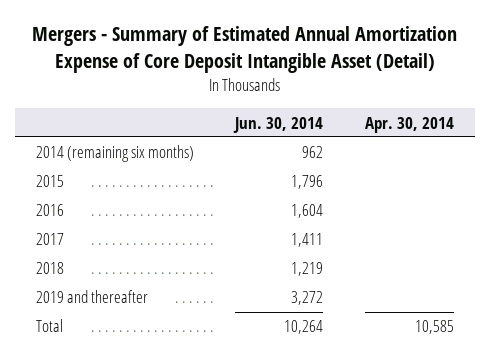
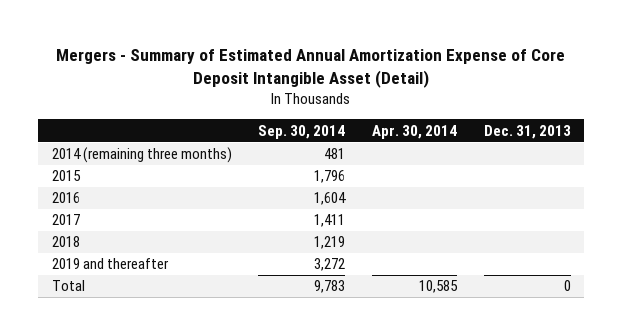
- | Jun. 30, 2014 | Apr. 30, 2014
+ | Sep. 30, 2014 | Apr. 30, 2014 | Dec. 31, 2013
- 2014 (remaining six months) | 962 |
+ 2014 (remaining three months) | 481 | |

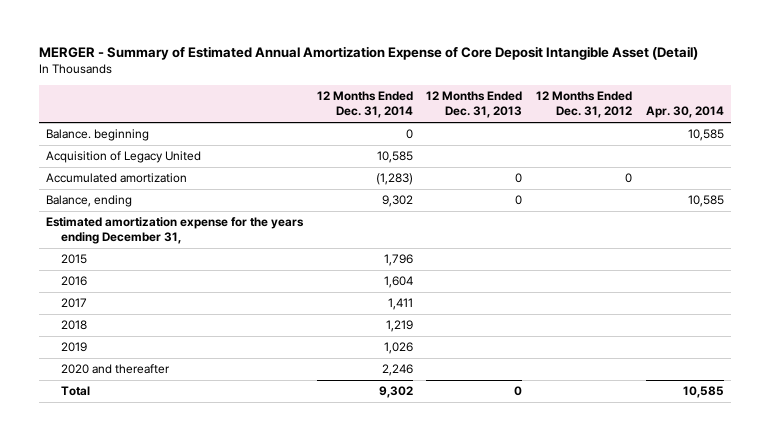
- Mergers - Summary of Estimated Annual Amortization Expense of Core Deposit Intangible Asset (Detail)
+ MERGER - Summary of Estimated Annual Amortization Expense of Core Deposit Intangible Asset (Detail)
- | Sep. 30, 2014 | Apr. 30, 2014 | Dec. 31, 2013
+ | 12 Months Ended Dec. 31, 2014 | 12 Months Ended Dec. 31, 2013 | 12 Months Ended Dec. 31, 2012 | Apr. 30, 2014
- 2014 (remaining three months) | 481 | |
+ Balance. beginning | 0 | | | 10,585
+ Acquisition of Legacy United | 10,585 | | |
+ Accumulated amortization | (1,283) | 0 | 0 |
+ Balance, ending | 9,302 | 0 | | 10,585
+ Estimated amortization expense for the years ending December 31,
- 2019 and thereafter | 3,272 | |
+ 2019 | 1,026 | | |
+ 2020 and thereafter | 2,246 | | |

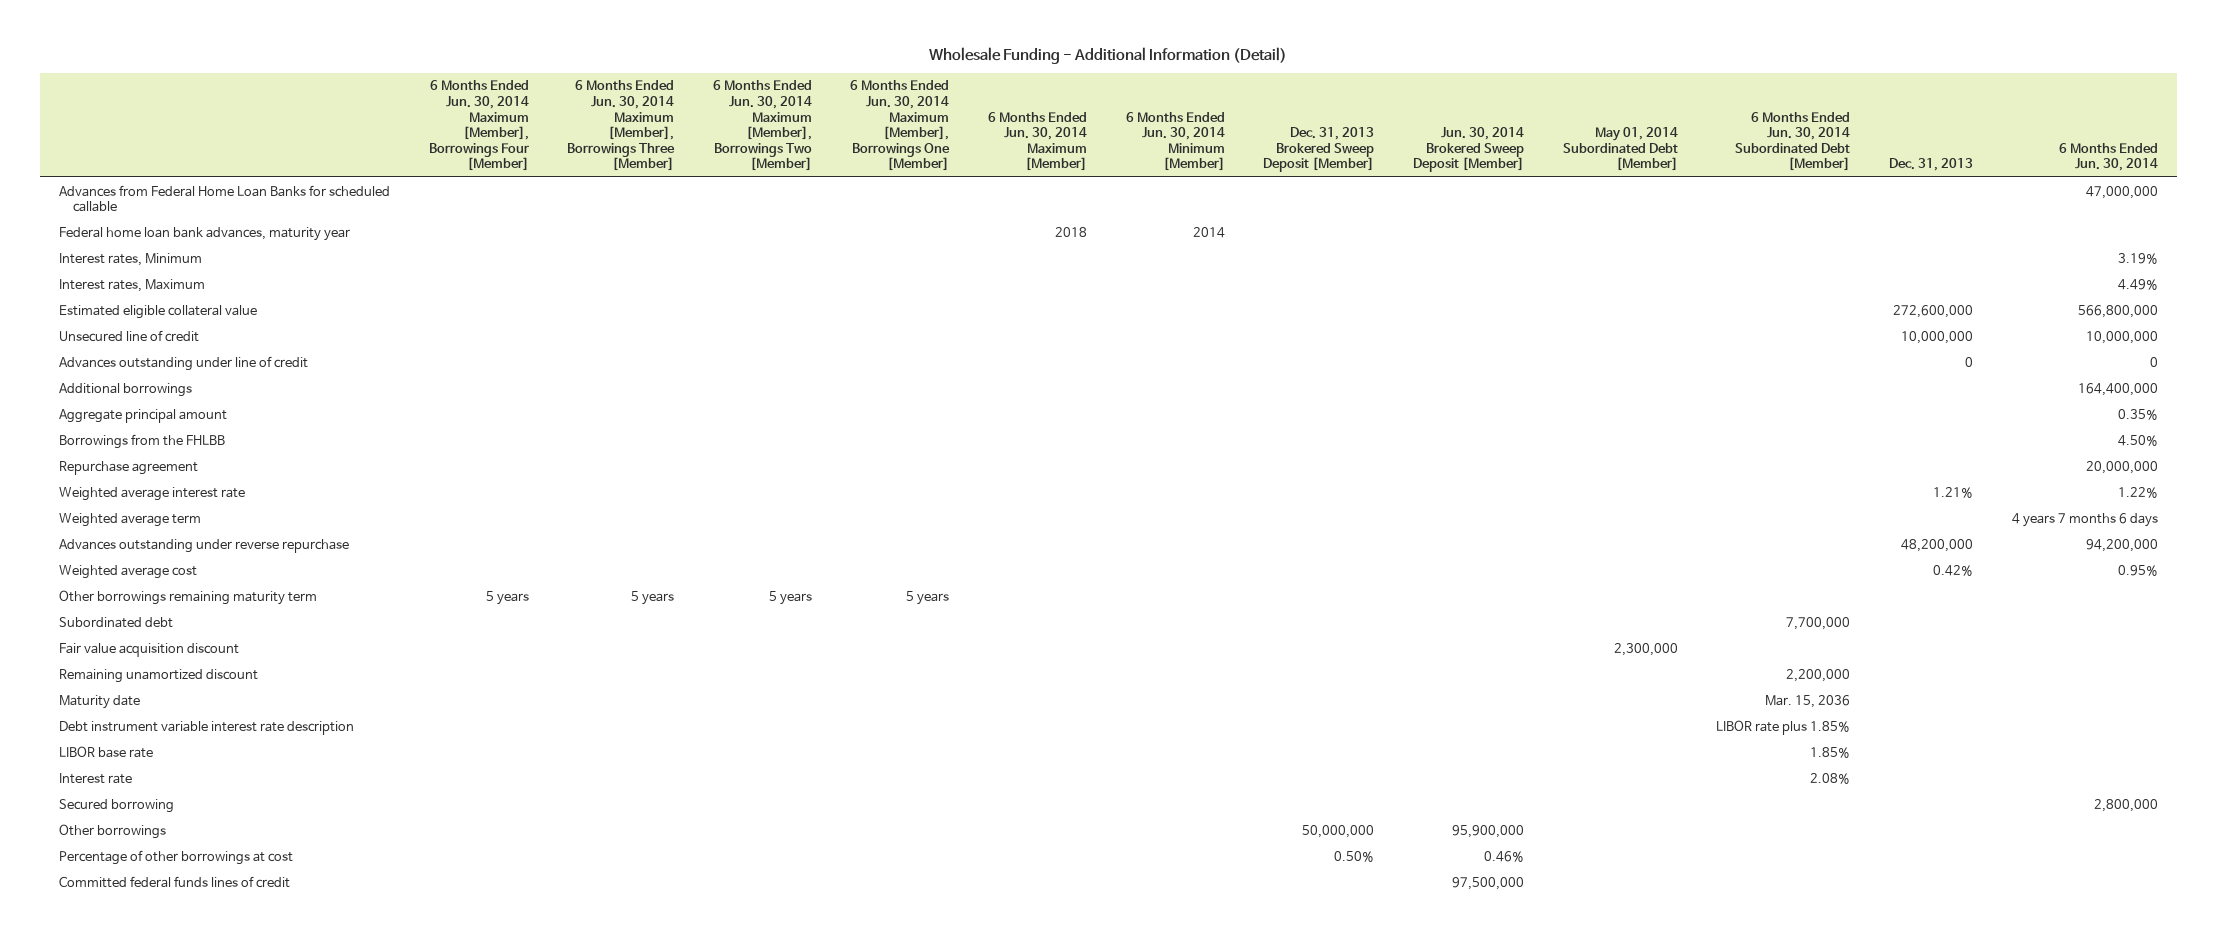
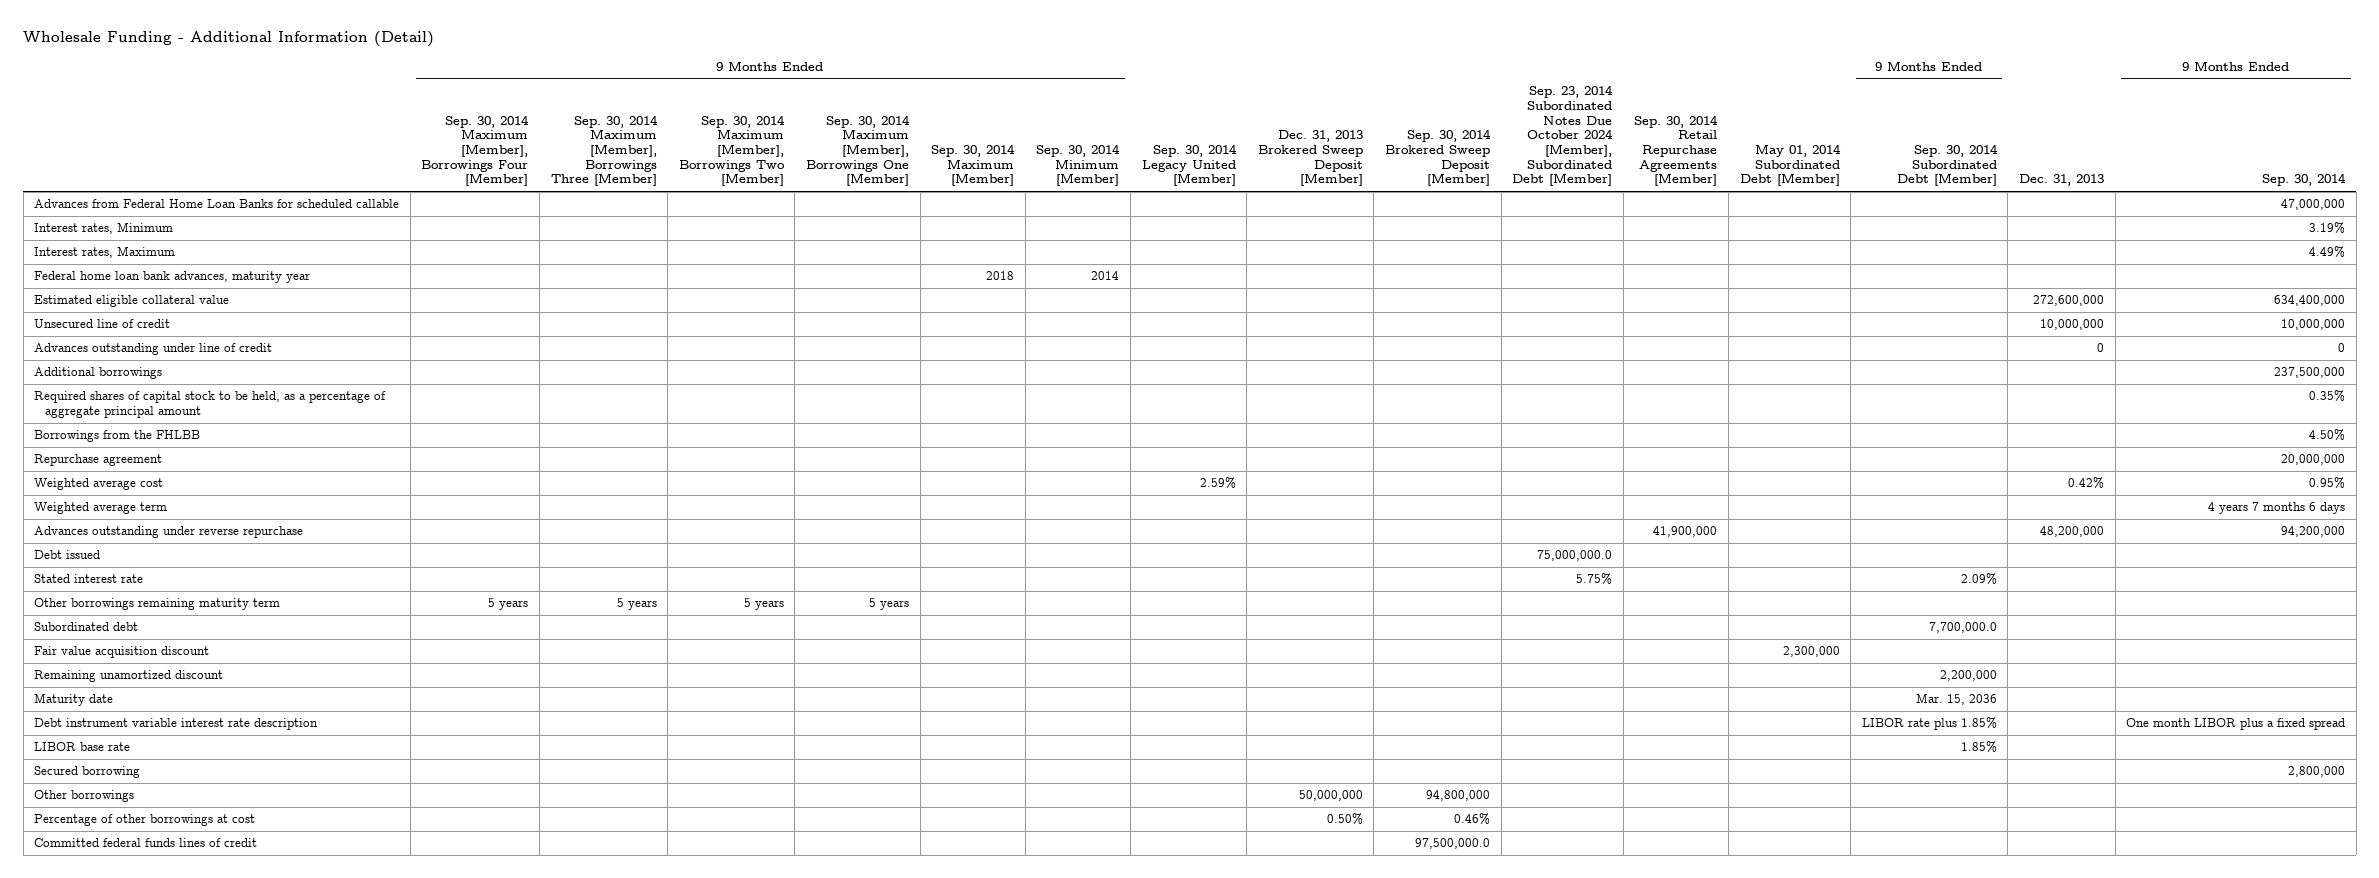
- | 6 Months Ended Jun. 30, 2014 Maximum [Member], Borrowings Four [Member] | 6 Months Ended Jun. 30, 2014 Maximum [Member], Borrowings Three [Member] | 6 Months Ended Jun. 30, 2014 Maximum [Member], Borrowings Two [Member] | 6 Months Ended Jun. 30, 2014 Maximum [Member], Borrowings One [Member] | 6 Months Ended Jun. 30, 2014 Maximum [Member] | 6 Months Ended Jun. 30, 2014 Minimum [Member] | Dec. 31, 2013 Brokered Sweep Deposit [Member] | Jun. 30, 2014 Brokered Sweep Deposit [Member] | May 01, 2014 Subordinated Debt [Member] | 6 Months Ended Jun. 30, 2014 Subordinated Debt [Member] | Dec. 31, 2013 | 6 Months Ended Jun. 30, 2014
+ | 9 Months Ended Sep. 30, 2014 Maximum [Member], Borrowings Four [Member] | 9 Months Ended Sep. 30, 2014 Maximum [Member], Borrowings Three [Member] | 9 Months Ended Sep. 30, 2014 Maximum [Member], Borrowings Two [Member] | 9 Months Ended Sep. 30, 2014 Maximum [Member], Borrowings One [Member] | 9 Months Ended Sep. 30, 2014 Maximum [Member] | 9 Months Ended Sep. 30, 2014 Minimum [Member] | Sep. 30, 2014 Legacy United [Member] | Dec. 31, 2013 Brokered Sweep Deposit [Member] | Sep. 30, 2014 Brokered Sweep Deposit [Member] | Sep. 23, 2014 Subordinated Notes Due October 2024 [Member], Subordinated Debt [Member] | Sep. 30, 2014 Retail Repurchase Agreements [Member] | May 01, 2014 Subordinated Debt [Member] | 9 Months Ended Sep. 30, 2014 Subordinated Debt [Member] | Dec. 31, 2013 | 9 Months Ended Sep. 30, 2014
moved down: Federal home loan bank advances, maturity year | | | | | 2018 | 2014 | | | | | | | | |
- Aggregate principal amount | | | | | | | | | | | | 0.35%
+ Required shares of capital stock to be held, as a percentage of aggregate principal amount | | | | | | | | | | | | | | | 0.35%
- Weighted average interest rate | | | | | | | | | | | 1.21% | 1.22%
moved up: Weighted average cost | | | | | | | 2.59% | | | | | | | 0.42% | 0.95%
+ Debt issued | | | | | | | | | | 75,000,000.0 | | | | |
+ Stated interest rate | | | | | | | | | | 5.75% | | | 2.09% | |
- Interest rate | | | | | | | | | | 2.08% | |

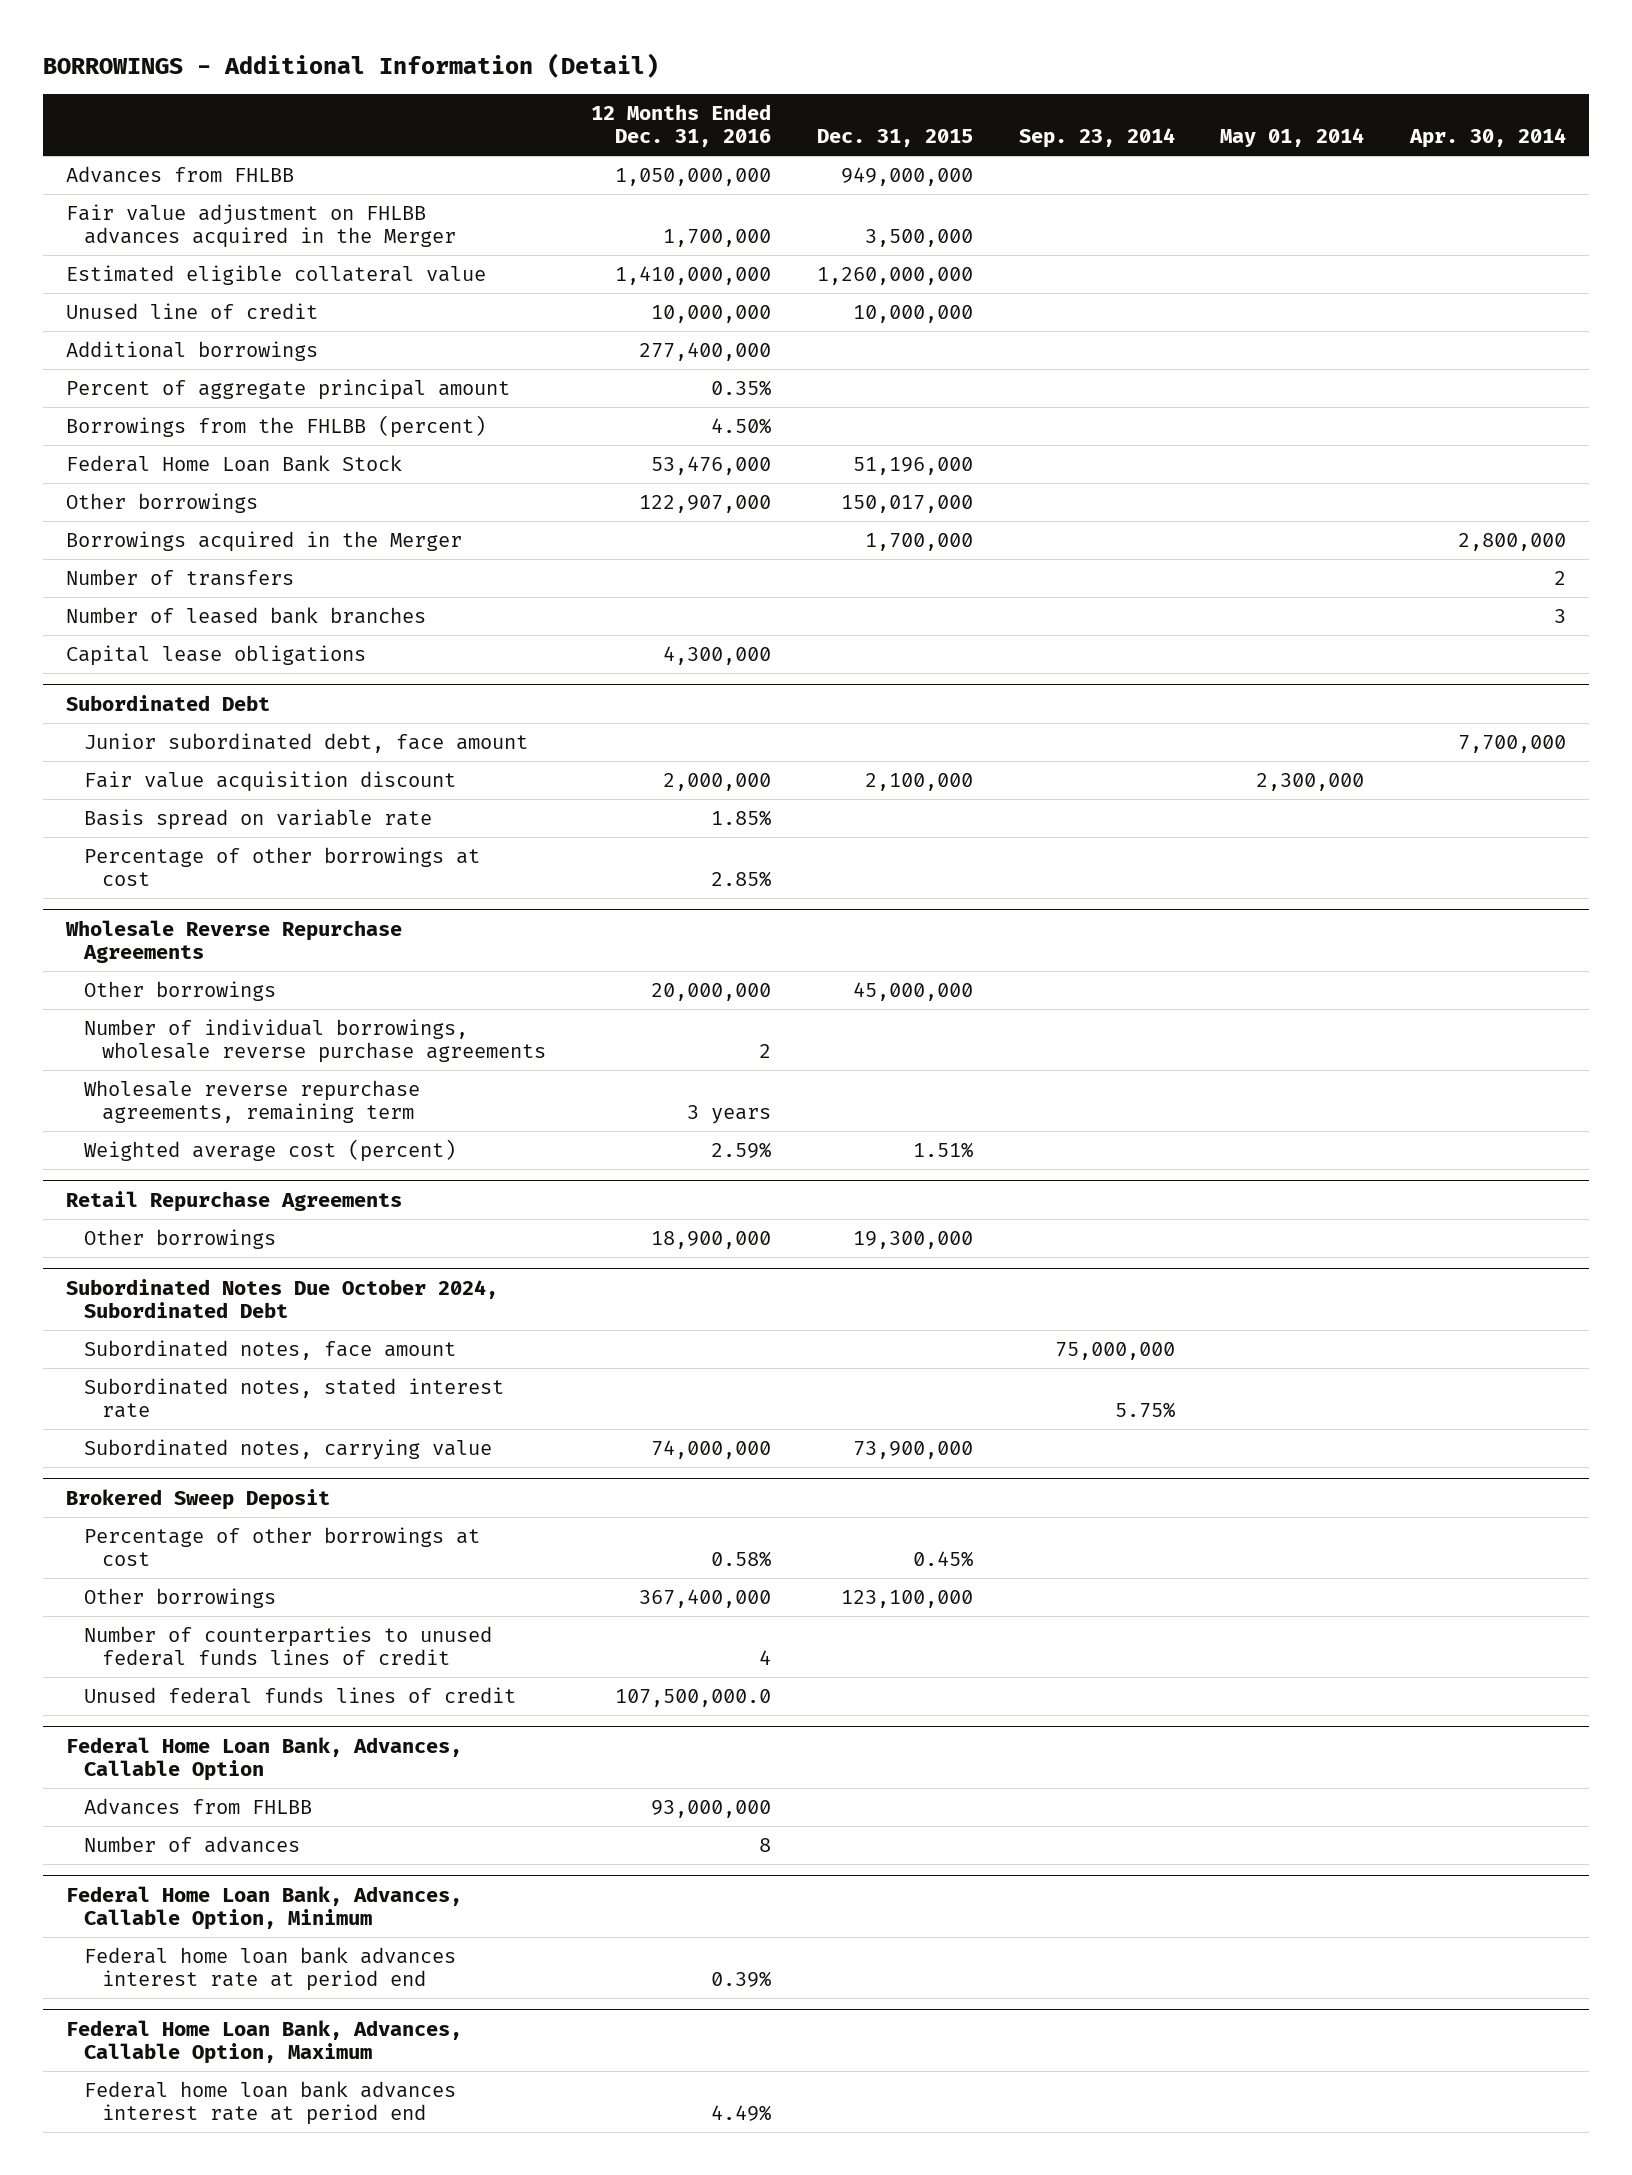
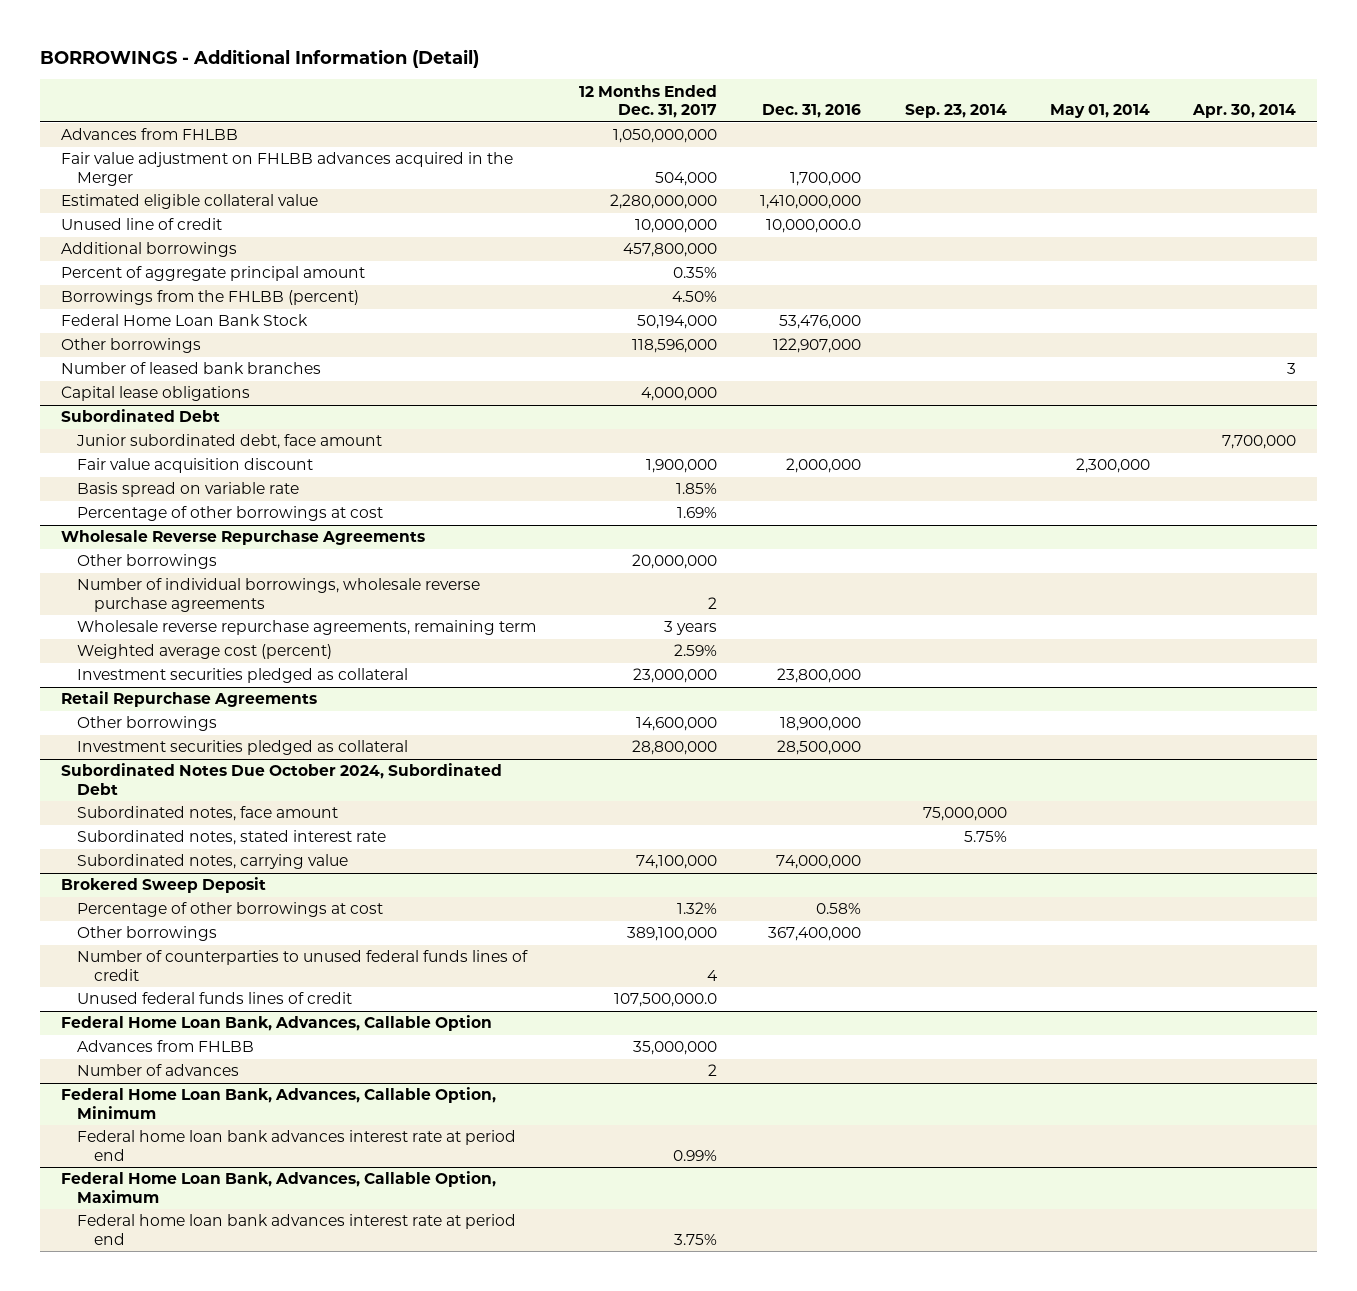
- | 12 Months Ended Dec. 31, 2016 | Dec. 31, 2015 | Sep. 23, 2014 | May 01, 2014 | Apr. 30, 2014
+ | 12 Months Ended Dec. 31, 2017 | Dec. 31, 2016 | Sep. 23, 2014 | May 01, 2014 | Apr. 30, 2014
- Borrowings acquired in the Merger | | 1,700,000 | | | 2,800,000
- Number of transfers | | | | | 2
@ Wholesale Reverse Repurchase Agreements
+ Investment securities pledged as collateral | 23,000,000 | 23,800,000 | | |
@ Retail Repurchase Agreements
+ Investment securities pledged as collateral | 28,800,000 | 28,500,000 | | |

